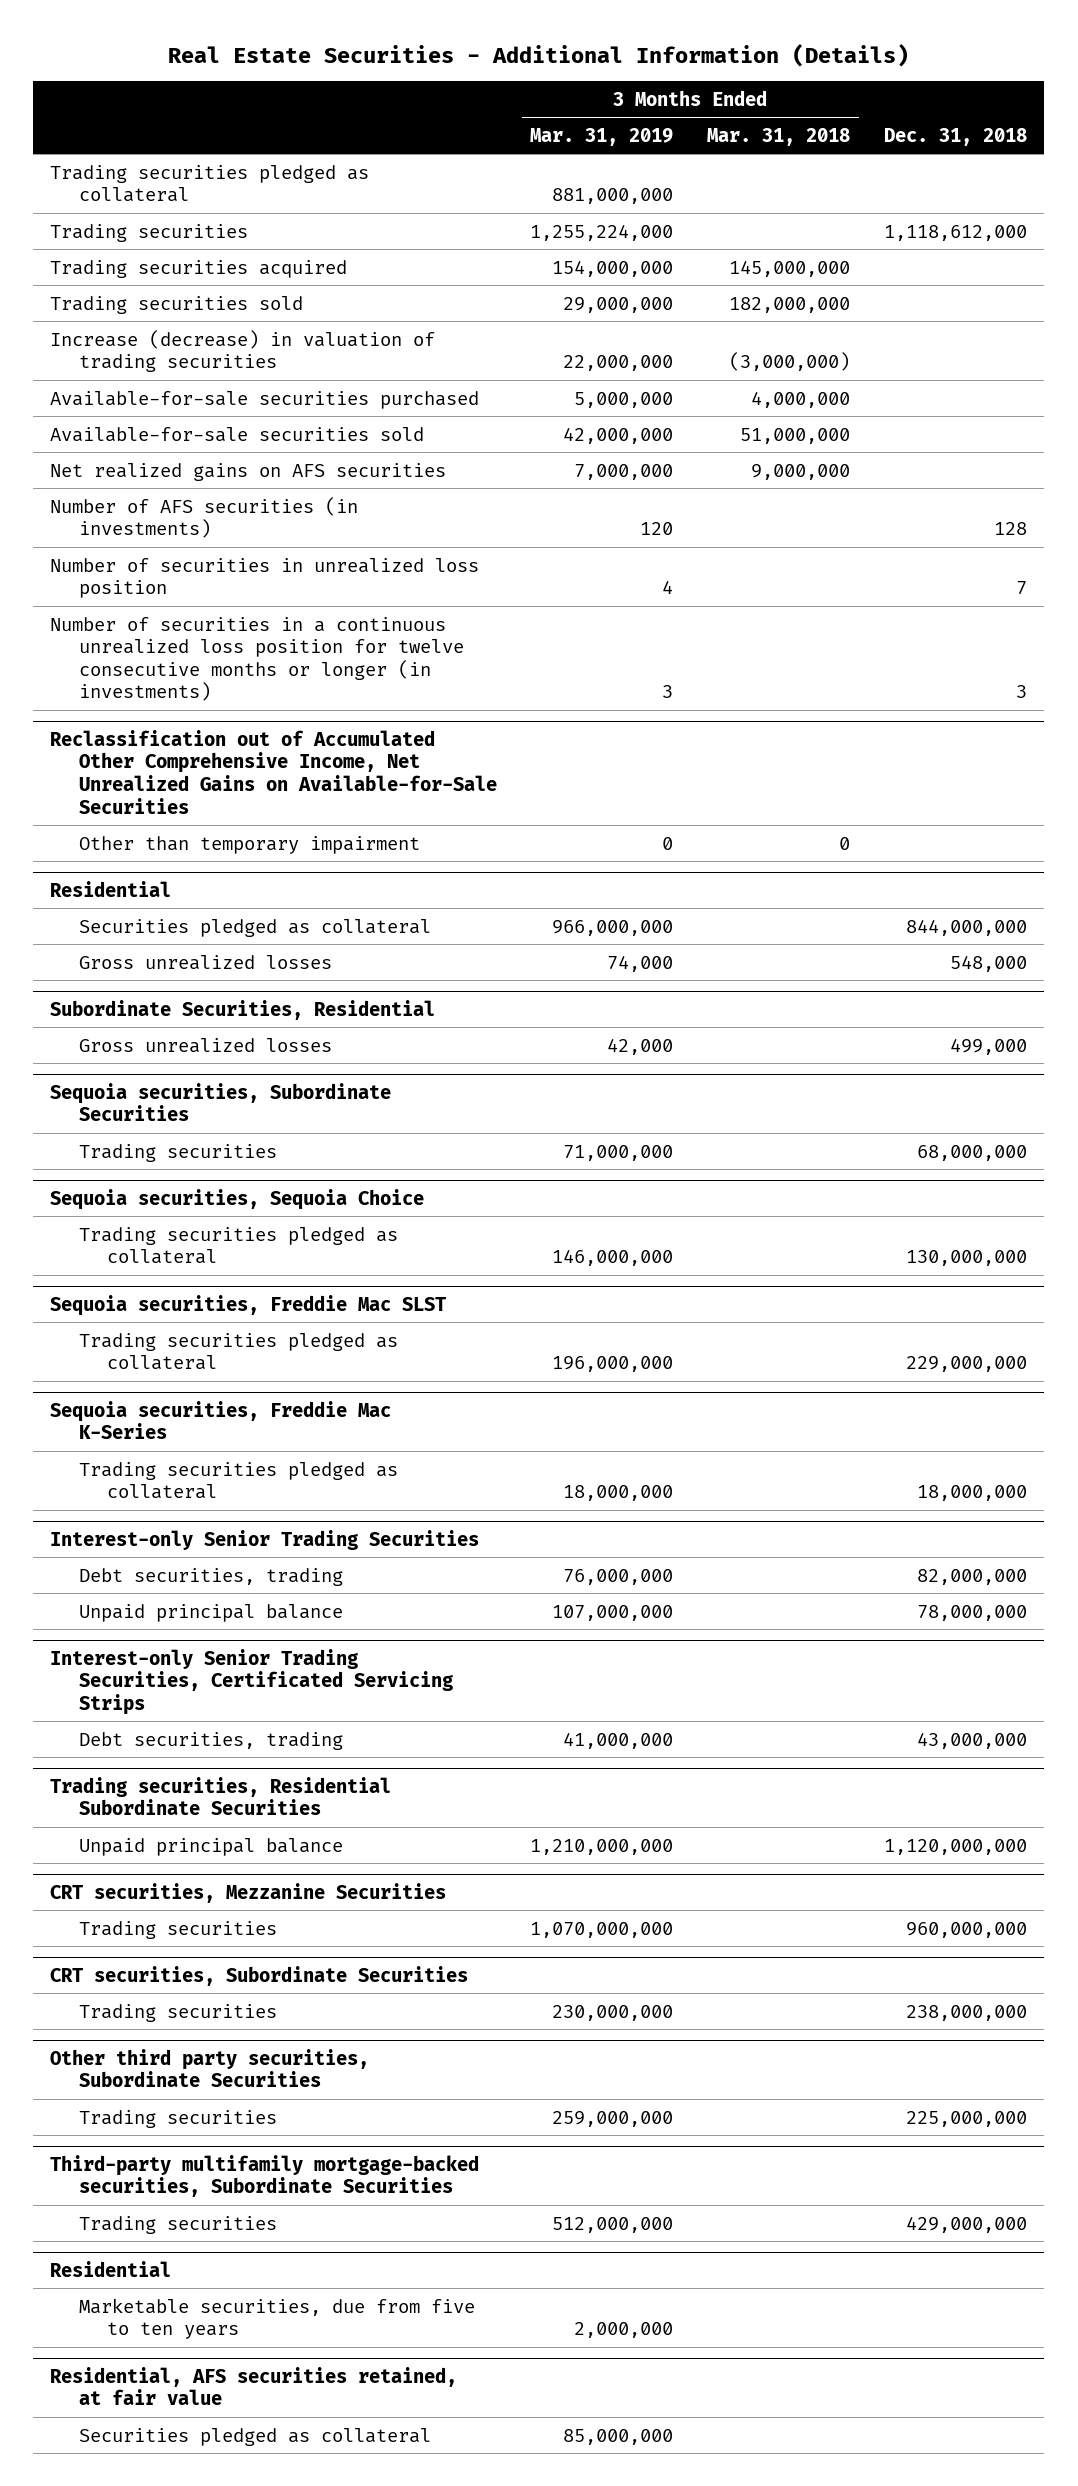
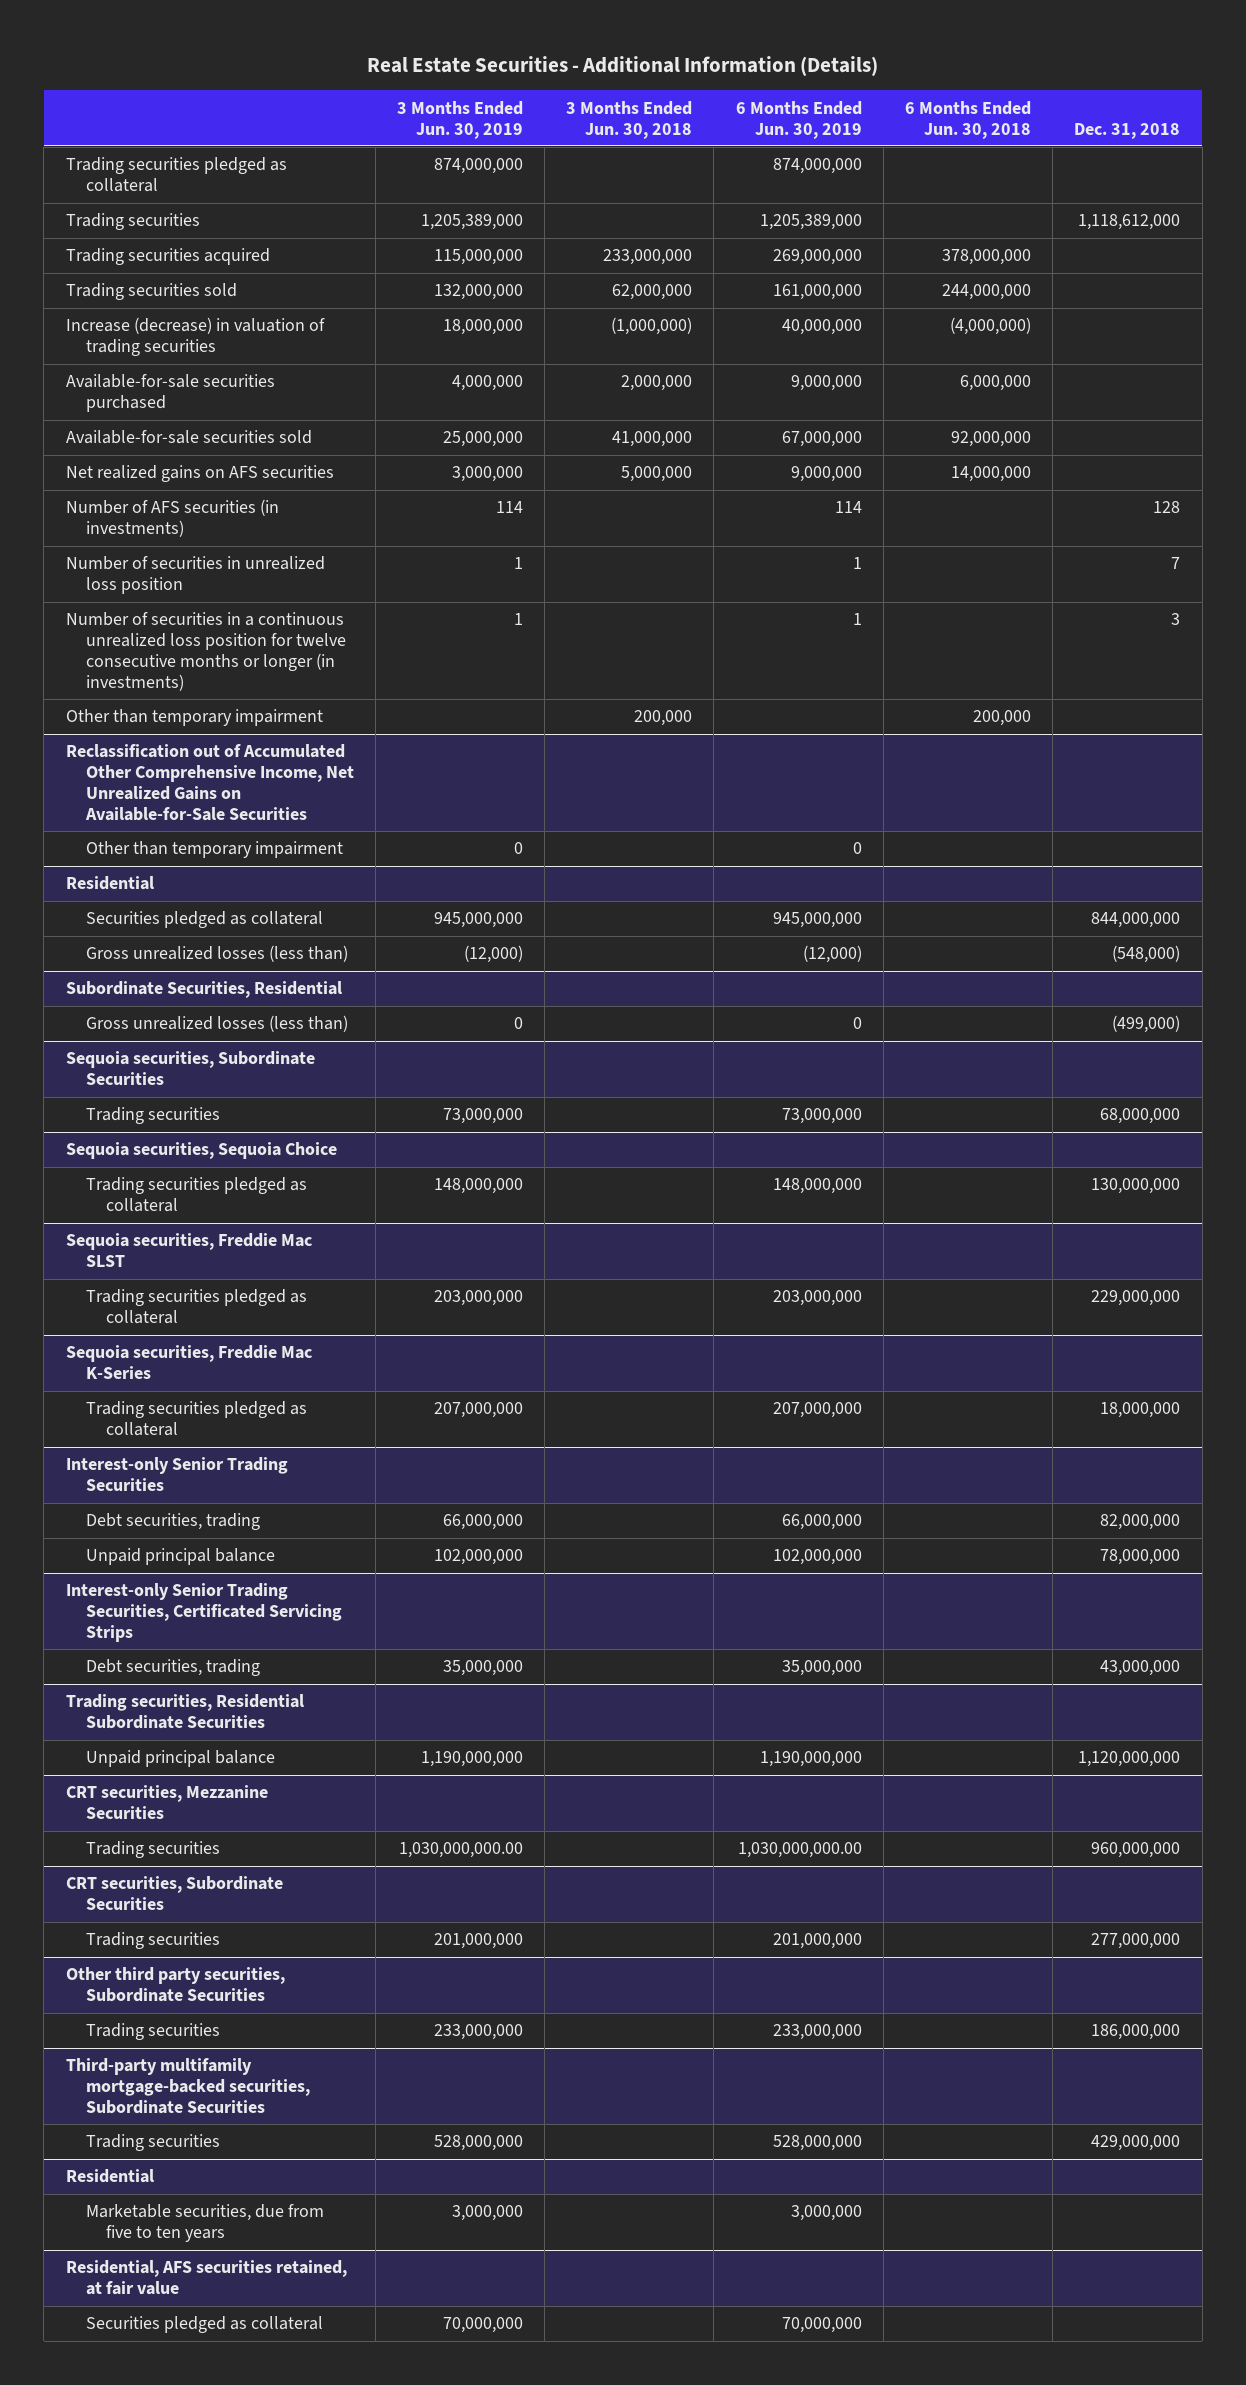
- | 3 Months Ended Mar. 31, 2019 | 3 Months Ended Mar. 31, 2018 | Dec. 31, 2018
+ | 3 Months Ended Jun. 30, 2019 | 3 Months Ended Jun. 30, 2018 | 6 Months Ended Jun. 30, 2019 | 6 Months Ended Jun. 30, 2018 | Dec. 31, 2018
+ Other than temporary impairment | | 200,000 | | 200,000 |
@ Residential
- Gross unrealized losses | 74,000 | | 548,000
+ Gross unrealized losses (less than) | (12,000) | | (12,000) | | (548,000)
@ Subordinate Securities, Residential
- Gross unrealized losses | 42,000 | | 499,000
+ Gross unrealized losses (less than) | 0 | | 0 | | (499,000)
@ CRT securities, Subordinate Securities
- Trading securities | 230,000,000 | | 238,000,000
+ Trading securities | 201,000,000 | | 201,000,000 | | 277,000,000
@ Other third party securities, Subordinate Securities
- Trading securities | 259,000,000 | | 225,000,000
+ Trading securities | 233,000,000 | | 233,000,000 | | 186,000,000

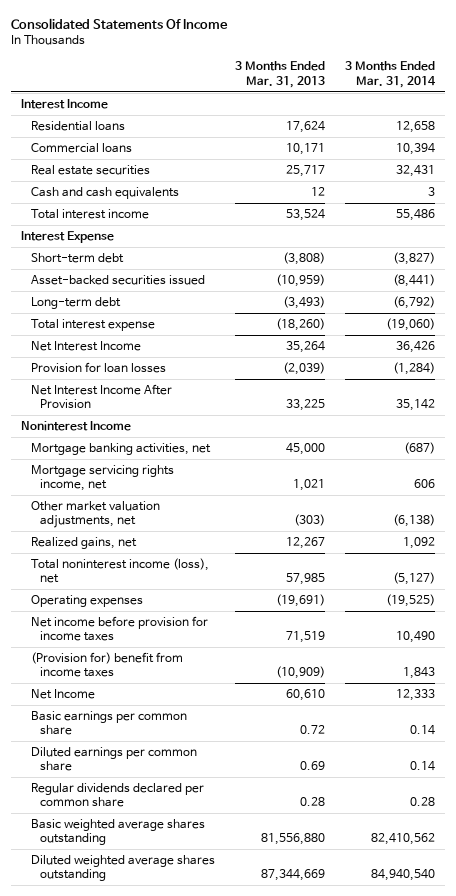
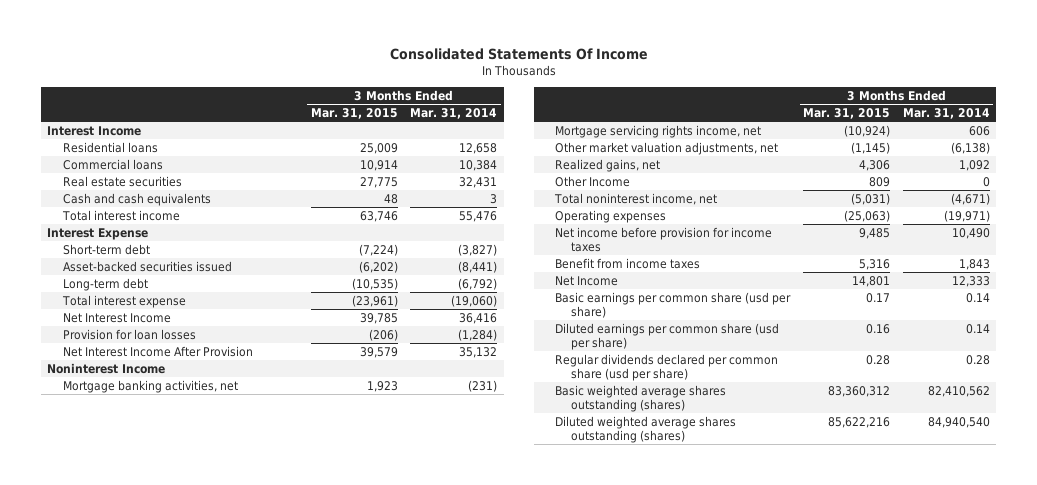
- | 3 Months Ended Mar. 31, 2013 | 3 Months Ended Mar. 31, 2014
+ | 3 Months Ended Mar. 31, 2015 | 3 Months Ended Mar. 31, 2014
- Commercial loans | 10,171 | 10,394
+ Commercial loans | 10,914 | 10,384
- Total interest income | 53,524 | 55,486
+ Total interest income | 63,746 | 55,476
- Net Interest Income | 35,264 | 36,426
+ Net Interest Income | 39,785 | 36,416
- Net Interest Income After Provision | 33,225 | 35,142
+ Net Interest Income After Provision | 39,579 | 35,132
- Mortgage banking activities, net | 45,000 | (687)
+ Mortgage banking activities, net | 1,923 | (231)
- Total noninterest income (loss), net | 57,985 | (5,127)
- Operating expenses | (19,691) | (19,525)
+ Other Income | 809 | 0
+ Total noninterest income, net | (5,031) | (4,671)
+ Operating expenses | (25,063) | (19,971)
- (Provision for) benefit from income taxes | (10,909) | 1,843
+ Benefit from income taxes | 5,316 | 1,843
- Basic earnings per common share | 0.72 | 0.14
- Diluted earnings per common share | 0.69 | 0.14
- Regular dividends declared per common share | 0.28 | 0.28
- Basic weighted average shares outstanding | 81,556,880 | 82,410,562
- Diluted weighted average shares outstanding | 87,344,669 | 84,940,540
+ Basic earnings per common share (usd per share) | 0.17 | 0.14
+ Diluted earnings per common share (usd per share) | 0.16 | 0.14
+ Regular dividends declared per common share (usd per share) | 0.28 | 0.28
+ Basic weighted average shares outstanding (shares) | 83,360,312 | 82,410,562
+ Diluted weighted average shares outstanding (shares) | 85,622,216 | 84,940,540

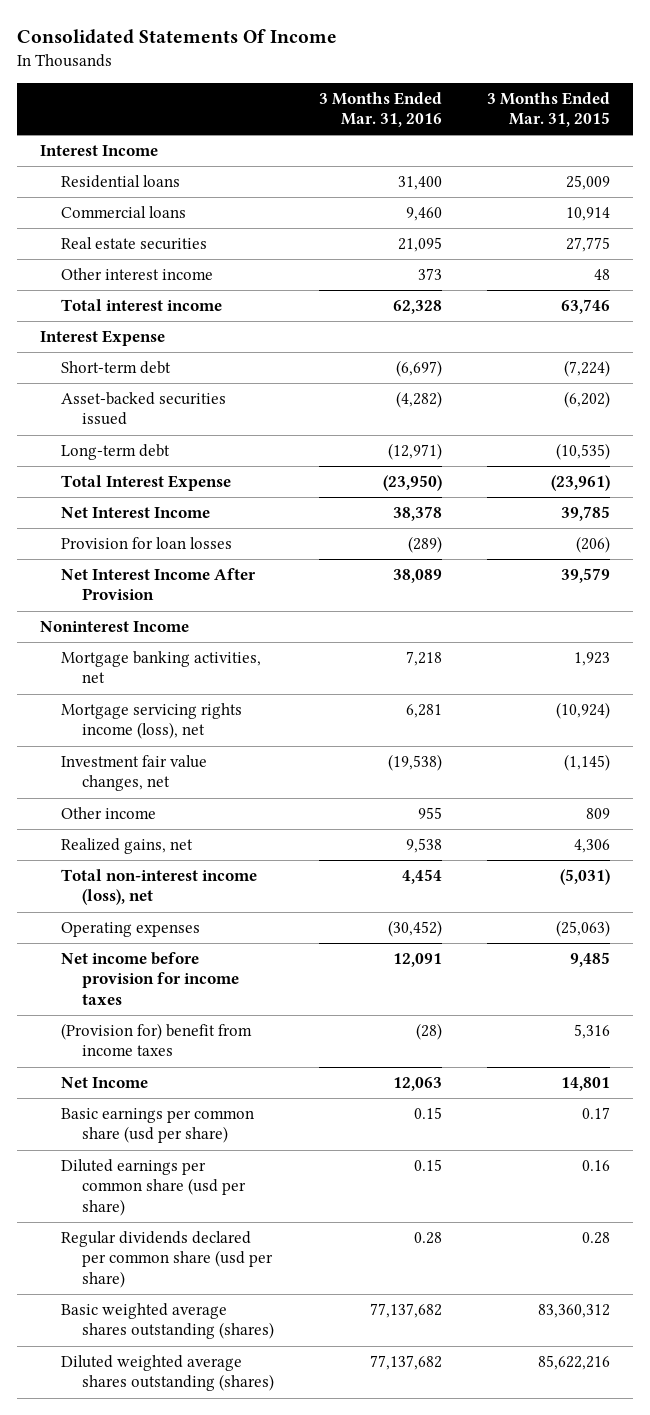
- | 3 Months Ended Mar. 31, 2015 | 3 Months Ended Mar. 31, 2014
+ | 3 Months Ended Mar. 31, 2016 | 3 Months Ended Mar. 31, 2015
- Cash and cash equivalents | 48 | 3
+ Other interest income | 373 | 48
- Total interest expense | (23,961) | (19,060)
+ Total Interest Expense | (23,950) | (23,961)
- Mortgage servicing rights income, net | (10,924) | 606
- Other market valuation adjustments, net | (1,145) | (6,138)
+ Mortgage servicing rights income (loss), net | 6,281 | (10,924)
+ Investment fair value changes, net | (19,538) | (1,145)
+ Other income | 955 | 809
- Other Income | 809 | 0
- Total noninterest income, net | (5,031) | (4,671)
+ Total non-interest income (loss), net | 4,454 | (5,031)
- Benefit from income taxes | 5,316 | 1,843
+ (Provision for) benefit from income taxes | (28) | 5,316

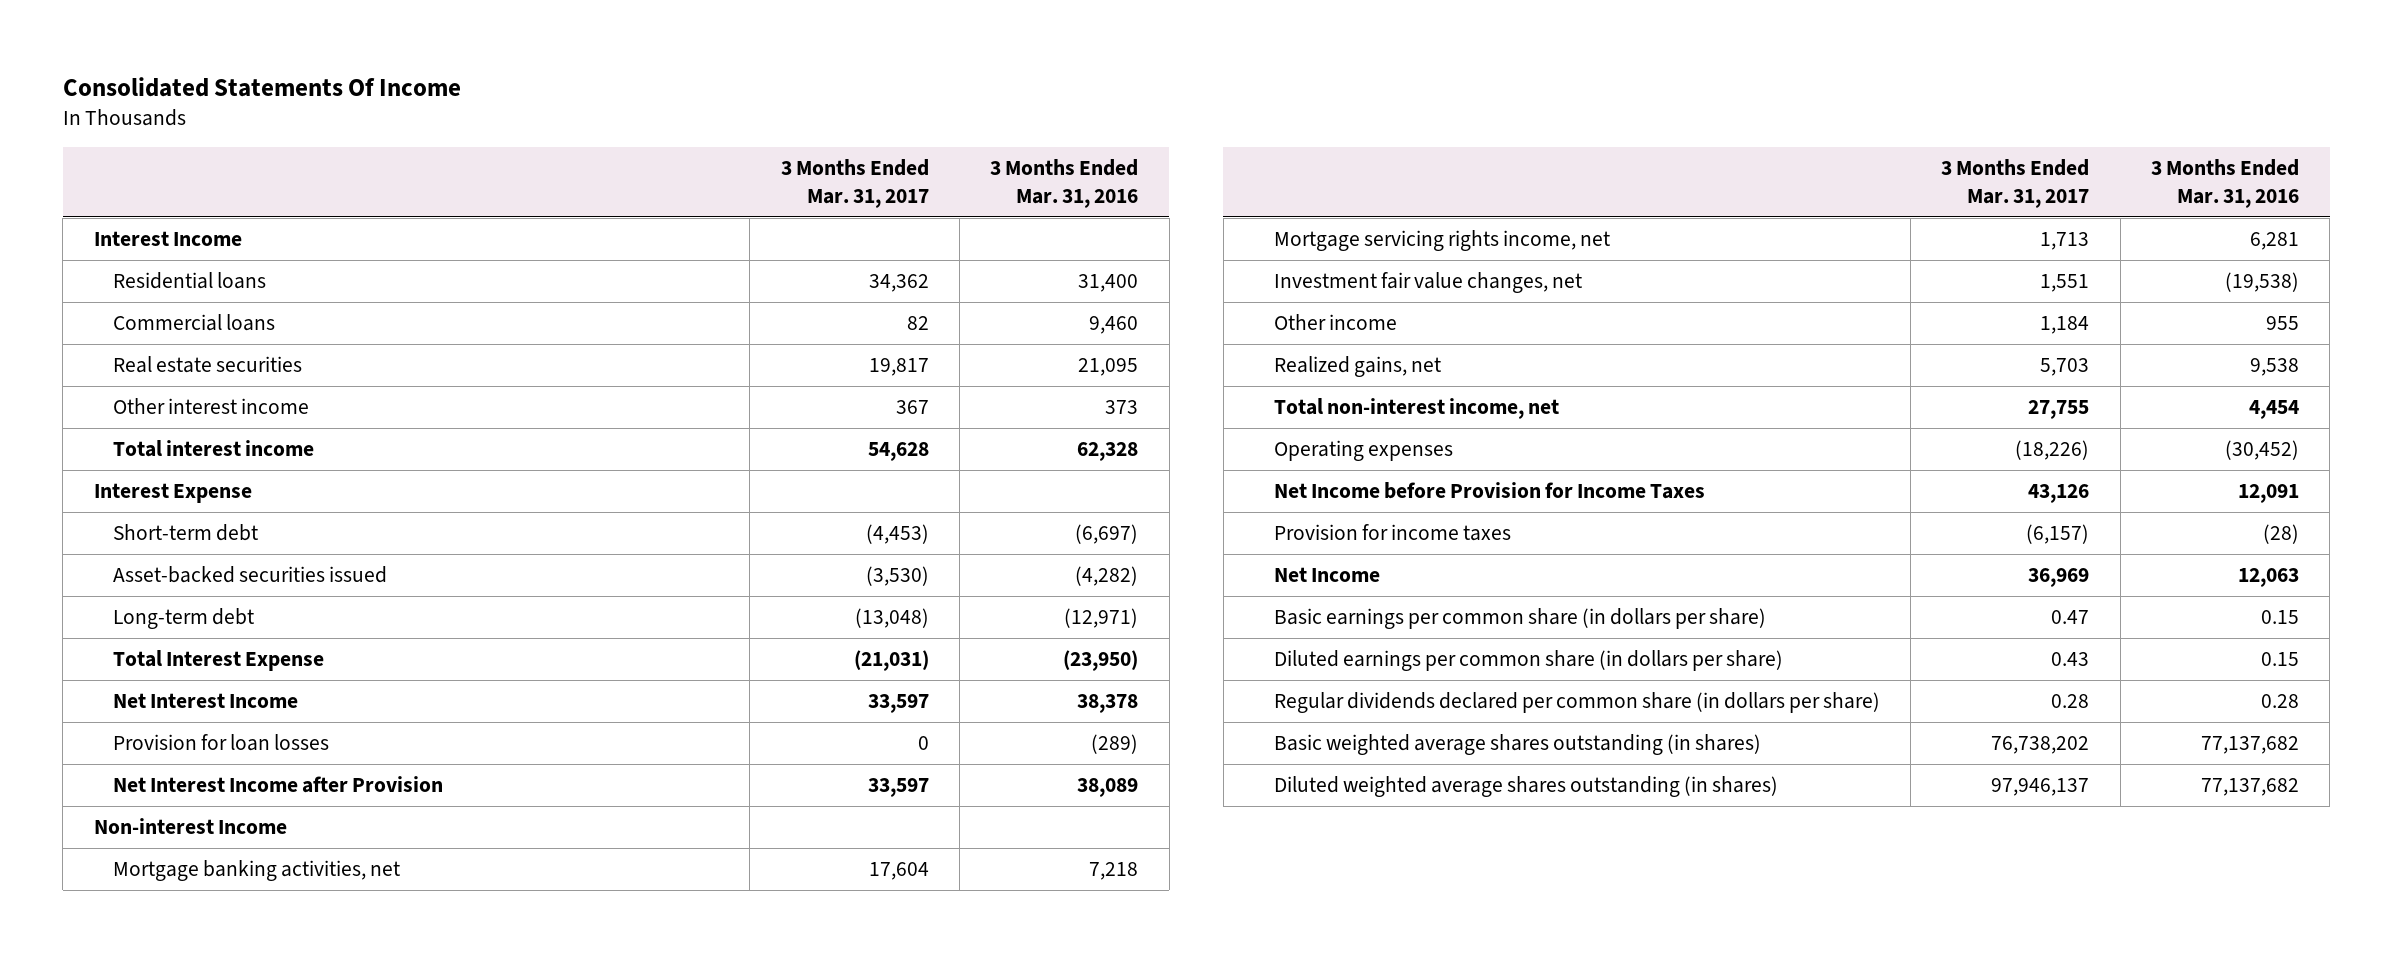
- | 3 Months Ended Mar. 31, 2016 | 3 Months Ended Mar. 31, 2015
+ | 3 Months Ended Mar. 31, 2017 | 3 Months Ended Mar. 31, 2016
- Net Interest Income After Provision | 38,089 | 39,579
- Noninterest Income
+ Net Interest Income after Provision | 33,597 | 38,089
+ Non-interest Income
- Mortgage servicing rights income (loss), net | 6,281 | (10,924)
+ Mortgage servicing rights income, net | 1,713 | 6,281
- Total non-interest income (loss), net | 4,454 | (5,031)
+ Total non-interest income, net | 27,755 | 4,454
- Net income before provision for income taxes | 12,091 | 9,485
- (Provision for) benefit from income taxes | (28) | 5,316
+ Net Income before Provision for Income Taxes | 43,126 | 12,091
+ Provision for income taxes | (6,157) | (28)
- Basic earnings per common share (usd per share) | 0.15 | 0.17
- Diluted earnings per common share (usd per share) | 0.15 | 0.16
- Regular dividends declared per common share (usd per share) | 0.28 | 0.28
- Basic weighted average shares outstanding (shares) | 77,137,682 | 83,360,312
- Diluted weighted average shares outstanding (shares) | 77,137,682 | 85,622,216
+ Basic earnings per common share (in dollars per share) | 0.47 | 0.15
+ Diluted earnings per common share (in dollars per share) | 0.43 | 0.15
+ Regular dividends declared per common share (in dollars per share) | 0.28 | 0.28
+ Basic weighted average shares outstanding (in shares) | 76,738,202 | 77,137,682
+ Diluted weighted average shares outstanding (in shares) | 97,946,137 | 77,137,682

